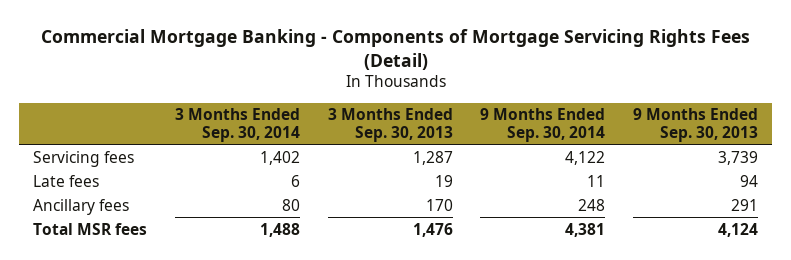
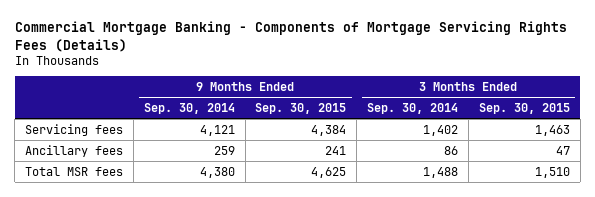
- Commercial Mortgage Banking - Components of Mortgage Servicing Rights Fees (Detail)
+ Commercial Mortgage Banking - Components of Mortgage Servicing Rights Fees (Details)
- | 3 Months Ended Sep. 30, 2014 | 3 Months Ended Sep. 30, 2013 | 9 Months Ended Sep. 30, 2014 | 9 Months Ended Sep. 30, 2013
+ | 9 Months Ended Sep. 30, 2014 | 9 Months Ended Sep. 30, 2015 | 3 Months Ended Sep. 30, 2014 | 3 Months Ended Sep. 30, 2015
- Servicing fees | 1,402 | 1,287 | 4,122 | 3,739
- Late fees | 6 | 19 | 11 | 94
- Ancillary fees | 80 | 170 | 248 | 291
- Total MSR fees | 1,488 | 1,476 | 4,381 | 4,124
+ Servicing fees | 4,121 | 4,384 | 1,402 | 1,463
+ Ancillary fees | 259 | 241 | 86 | 47
+ Total MSR fees | 4,380 | 4,625 | 1,488 | 1,510

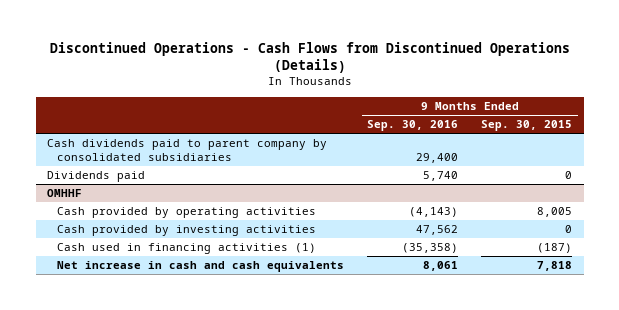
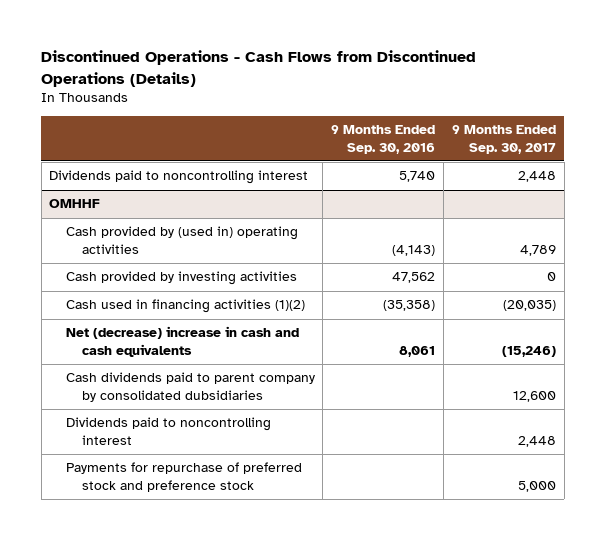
- | 9 Months Ended Sep. 30, 2016 | 9 Months Ended Sep. 30, 2015
+ | 9 Months Ended Sep. 30, 2016 | 9 Months Ended Sep. 30, 2017
- Cash dividends paid to parent company by consolidated subsidiaries | 29,400 |
- Dividends paid | 5,740 | 0
+ Dividends paid to noncontrolling interest | 5,740 | 2,448
@ OMHHF
- Cash provided by operating activities | (4,143) | 8,005
+ Cash provided by (used in) operating activities | (4,143) | 4,789
- Cash used in financing activities (1) | (35,358) | (187)
- Net increase in cash and cash equivalents | 8,061 | 7,818
+ Cash used in financing activities (1)(2) | (35,358) | (20,035)
+ Net (decrease) increase in cash and cash equivalents | 8,061 | (15,246)
+ Cash dividends paid to parent company by consolidated dubsidiaries | | 12,600
+ Dividends paid to noncontrolling interest | | 2,448
+ Payments for repurchase of preferred stock and preference stock | | 5,000

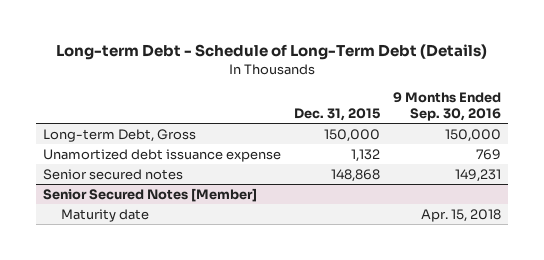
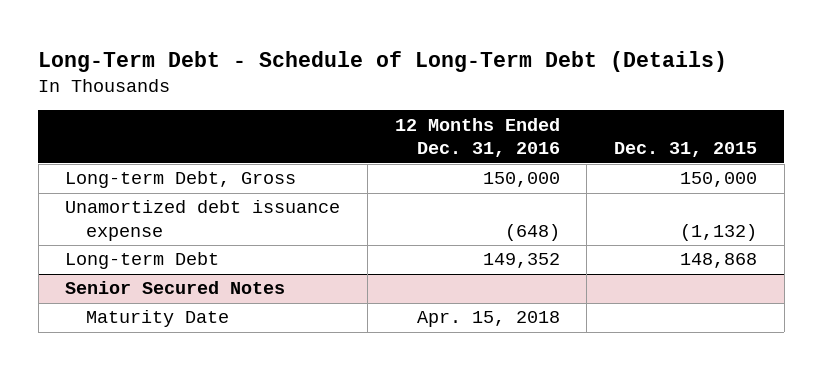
- Long-term Debt - Schedule of Long-Term Debt (Details)
+ Long-Term Debt - Schedule of Long-Term Debt (Details)
- | Dec. 31, 2015 | 9 Months Ended Sep. 30, 2016
+ | 12 Months Ended Dec. 31, 2016 | Dec. 31, 2015
- Unamortized debt issuance expense | 1,132 | 769
- Senior secured notes | 148,868 | 149,231
- Senior Secured Notes [Member]
- Maturity date | | Apr. 15, 2018
+ Unamortized debt issuance expense | (648) | (1,132)
+ Long-term Debt | 149,352 | 148,868
+ Senior Secured Notes
+ Maturity Date | Apr. 15, 2018 |

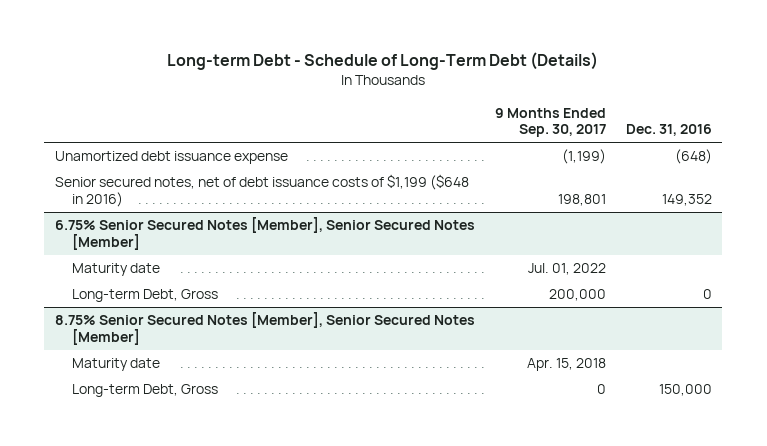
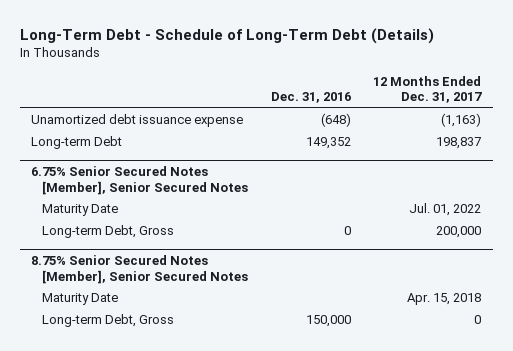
- Long-term Debt - Schedule of Long-Term Debt (Details)
+ Long-Term Debt - Schedule of Long-Term Debt (Details)
- | 9 Months Ended Sep. 30, 2017 | Dec. 31, 2016
+ | Dec. 31, 2016 | 12 Months Ended Dec. 31, 2017
- Senior secured notes, net of debt issuance costs of $1,199 ($648 in 2016) | 198,801 | 149,352
- 6.75% Senior Secured Notes [Member], Senior Secured Notes [Member]
- Maturity date | Jul. 01, 2022 |
+ Long-term Debt | 149,352 | 198,837
+ 6.75% Senior Secured Notes [Member], Senior Secured Notes
+ Maturity Date | | Jul. 01, 2022
- 8.75% Senior Secured Notes [Member], Senior Secured Notes [Member]
- Maturity date | Apr. 15, 2018 |
+ 8.75% Senior Secured Notes [Member], Senior Secured Notes
+ Maturity Date | | Apr. 15, 2018

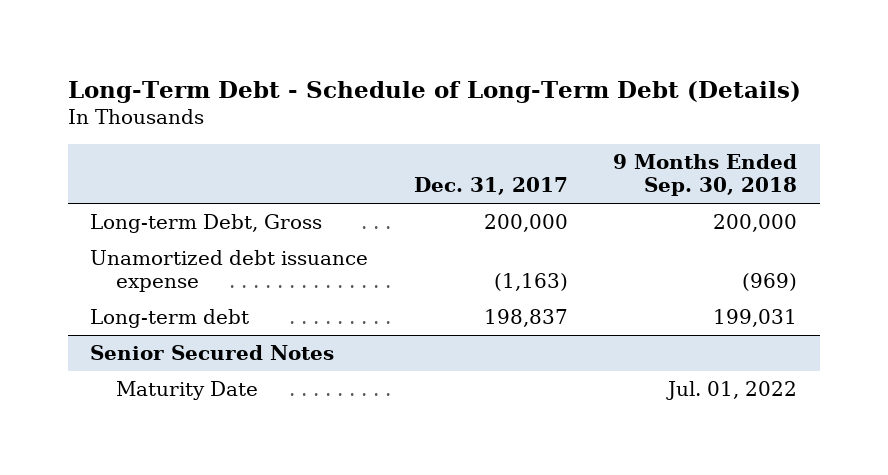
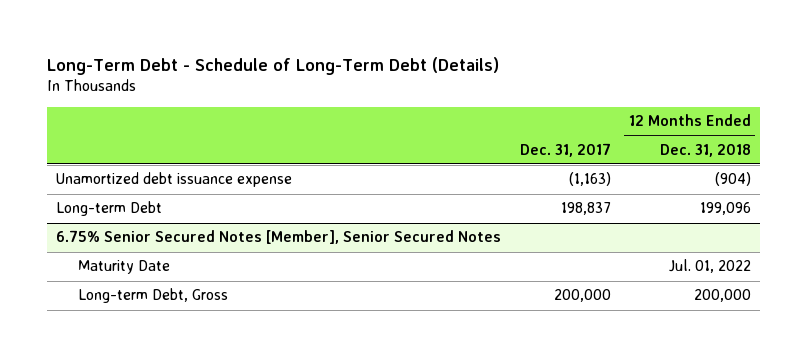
- | Dec. 31, 2017 | 9 Months Ended Sep. 30, 2018
+ | Dec. 31, 2017 | 12 Months Ended Dec. 31, 2018
- Long-term Debt, Gross | 200,000 | 200,000
- Long-term debt | 198,837 | 199,031
- Senior Secured Notes
+ Long-term Debt | 198,837 | 199,096
+ 6.75% Senior Secured Notes [Member], Senior Secured Notes
+ Long-term Debt, Gross | 200,000 | 200,000

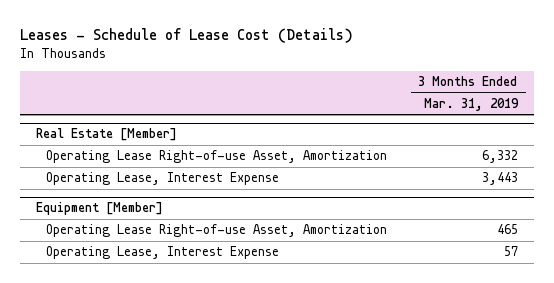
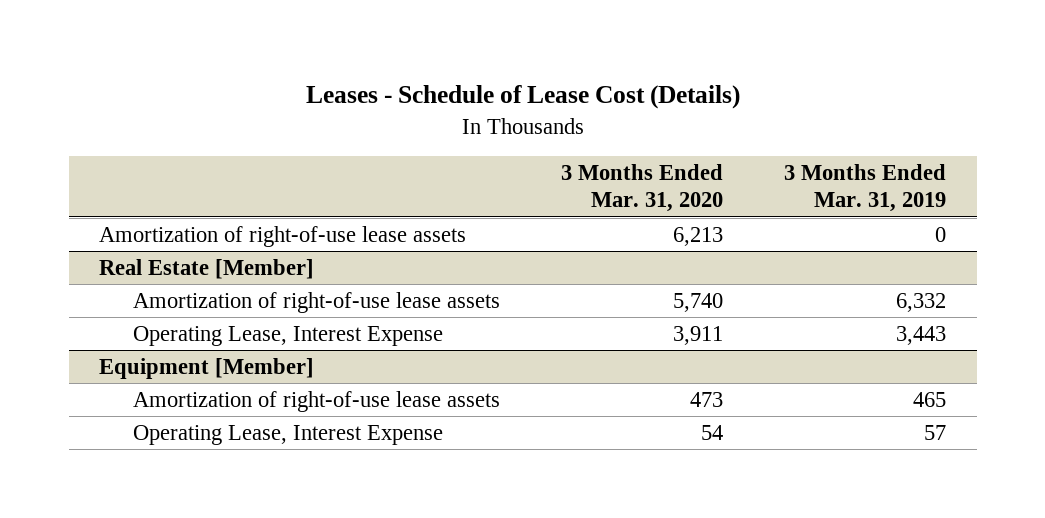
- | 3 Months Ended Mar. 31, 2019
+ | 3 Months Ended Mar. 31, 2020 | 3 Months Ended Mar. 31, 2019
+ Amortization of right-of-use lease assets | 6,213 | 0
@ Real Estate [Member]
- Operating Lease Right-of-use Asset, Amortization | 6,332
+ Amortization of right-of-use lease assets | 5,740 | 6,332
@ Equipment [Member]
- Operating Lease Right-of-use Asset, Amortization | 465
+ Amortization of right-of-use lease assets | 473 | 465

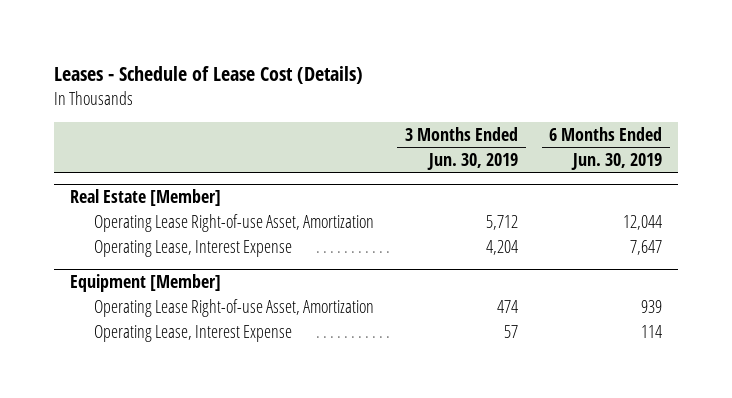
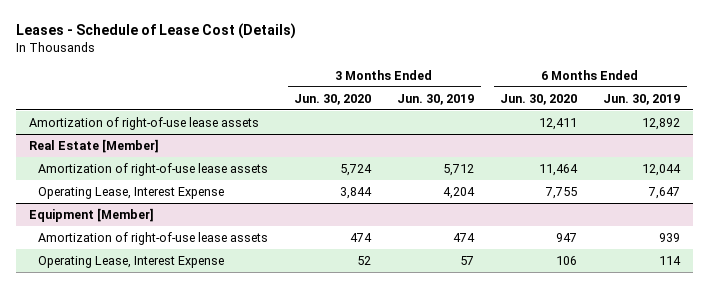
- | 3 Months Ended Jun. 30, 2019 | 6 Months Ended Jun. 30, 2019
+ | 3 Months Ended Jun. 30, 2020 | 3 Months Ended Jun. 30, 2019 | 6 Months Ended Jun. 30, 2020 | 6 Months Ended Jun. 30, 2019
+ Amortization of right-of-use lease assets | | | 12,411 | 12,892
@ Real Estate [Member]
- Operating Lease Right-of-use Asset, Amortization | 5,712 | 12,044
+ Amortization of right-of-use lease assets | 5,724 | 5,712 | 11,464 | 12,044
@ Equipment [Member]
- Operating Lease Right-of-use Asset, Amortization | 474 | 939
+ Amortization of right-of-use lease assets | 474 | 474 | 947 | 939

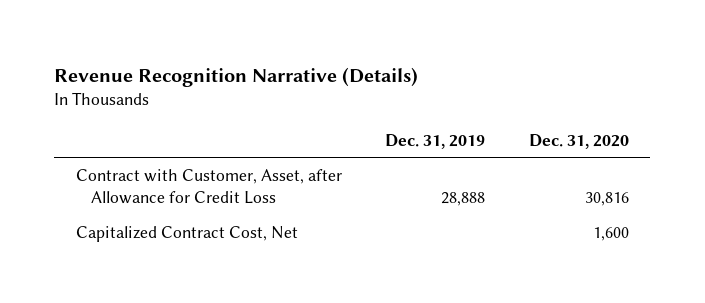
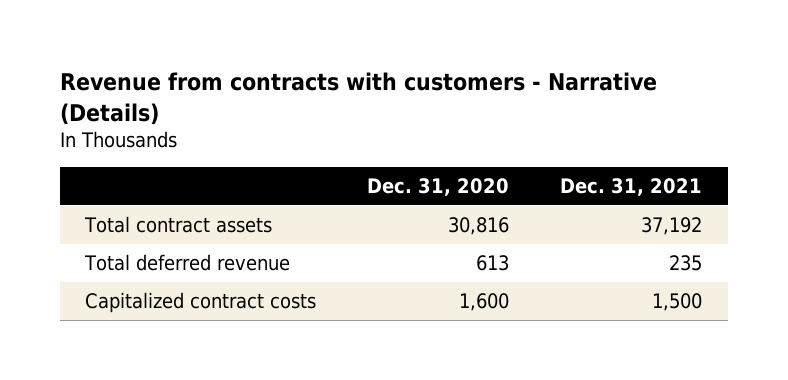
- Revenue Recognition Narrative (Details)
+ Revenue from contracts with customers - Narrative (Details)
- | Dec. 31, 2019 | Dec. 31, 2020
+ | Dec. 31, 2020 | Dec. 31, 2021
- Contract with Customer, Asset, after Allowance for Credit Loss | 28,888 | 30,816
- Capitalized Contract Cost, Net | | 1,600
+ Total contract assets | 30,816 | 37,192
+ Total deferred revenue | 613 | 235
+ Capitalized contract costs | 1,600 | 1,500

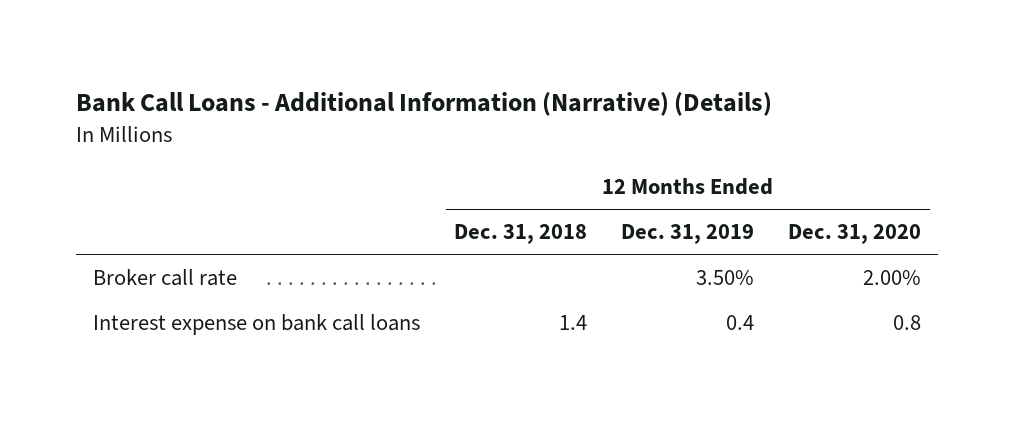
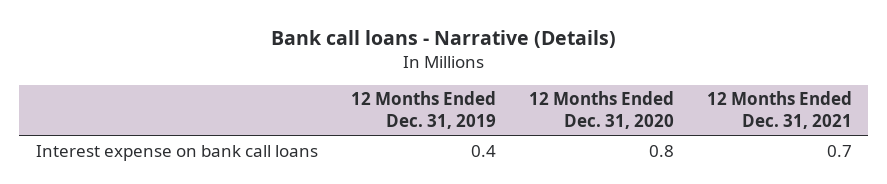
- Bank Call Loans - Additional Information (Narrative) (Details)
+ Bank call loans - Narrative (Details)
- | 12 Months Ended Dec. 31, 2018 | 12 Months Ended Dec. 31, 2019 | 12 Months Ended Dec. 31, 2020
+ | 12 Months Ended Dec. 31, 2019 | 12 Months Ended Dec. 31, 2020 | 12 Months Ended Dec. 31, 2021
- Broker call rate | | 3.50% | 2.00%

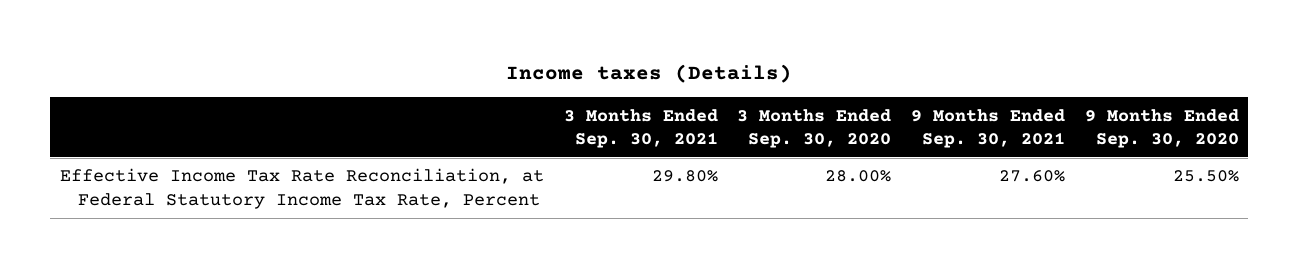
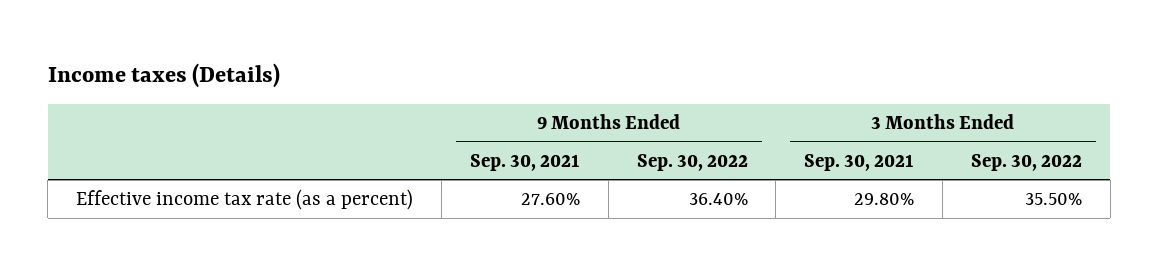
- | 3 Months Ended Sep. 30, 2021 | 3 Months Ended Sep. 30, 2020 | 9 Months Ended Sep. 30, 2021 | 9 Months Ended Sep. 30, 2020
+ | 9 Months Ended Sep. 30, 2021 | 9 Months Ended Sep. 30, 2022 | 3 Months Ended Sep. 30, 2021 | 3 Months Ended Sep. 30, 2022
- Effective Income Tax Rate Reconciliation, at Federal Statutory Income Tax Rate, Percent | 29.80% | 28.00% | 27.60% | 25.50%
+ Effective income tax rate (as a percent) | 27.60% | 36.40% | 29.80% | 35.50%

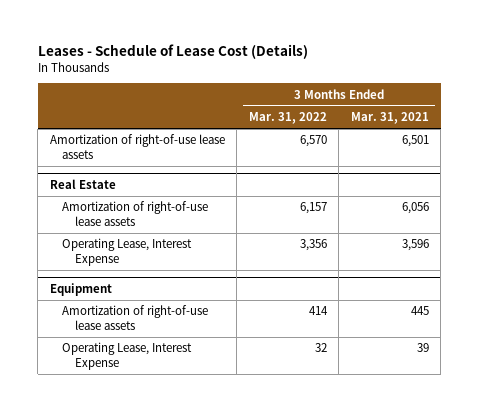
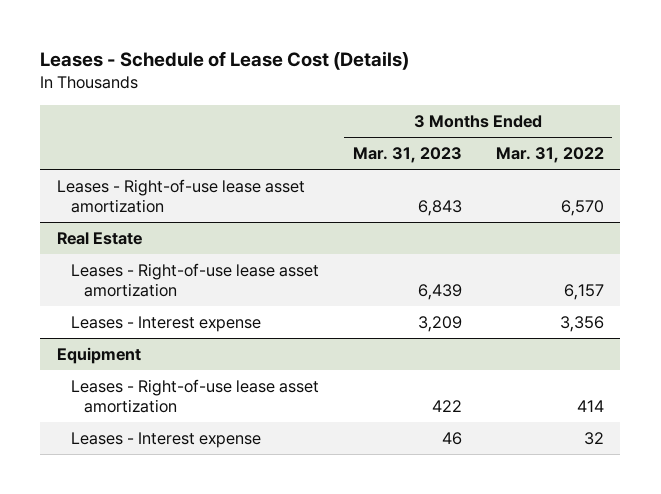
- | 3 Months Ended Mar. 31, 2022 | 3 Months Ended Mar. 31, 2021
+ | 3 Months Ended Mar. 31, 2023 | 3 Months Ended Mar. 31, 2022
- Amortization of right-of-use lease assets | 6,570 | 6,501
+ Leases - Right-of-use lease asset amortization | 6,843 | 6,570
@ Real Estate
- Amortization of right-of-use lease assets | 6,157 | 6,056
- Operating Lease, Interest Expense | 3,356 | 3,596
+ Leases - Right-of-use lease asset amortization | 6,439 | 6,157
+ Leases - Interest expense | 3,209 | 3,356
@ Equipment
- Amortization of right-of-use lease assets | 414 | 445
- Operating Lease, Interest Expense | 32 | 39
+ Leases - Right-of-use lease asset amortization | 422 | 414
+ Leases - Interest expense | 46 | 32

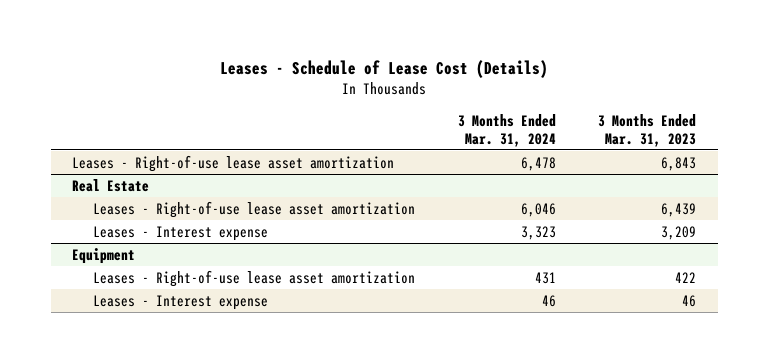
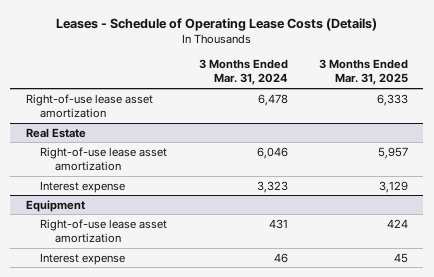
- Leases - Schedule of Lease Cost (Details)
+ Leases - Schedule of Operating Lease Costs (Details)
- | 3 Months Ended Mar. 31, 2024 | 3 Months Ended Mar. 31, 2023
+ | 3 Months Ended Mar. 31, 2024 | 3 Months Ended Mar. 31, 2025
- Leases - Right-of-use lease asset amortization | 6,478 | 6,843
+ Right-of-use lease asset amortization | 6,478 | 6,333
@ Real Estate
- Leases - Right-of-use lease asset amortization | 6,046 | 6,439
- Leases - Interest expense | 3,323 | 3,209
+ Right-of-use lease asset amortization | 6,046 | 5,957
+ Interest expense | 3,323 | 3,129
@ Equipment
- Leases - Right-of-use lease asset amortization | 431 | 422
- Leases - Interest expense | 46 | 46
+ Right-of-use lease asset amortization | 431 | 424
+ Interest expense | 46 | 45

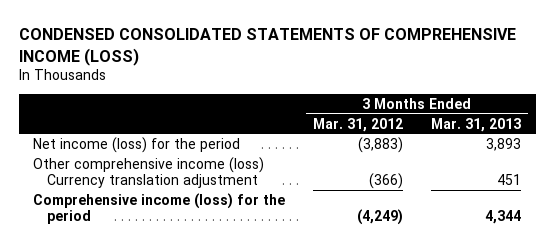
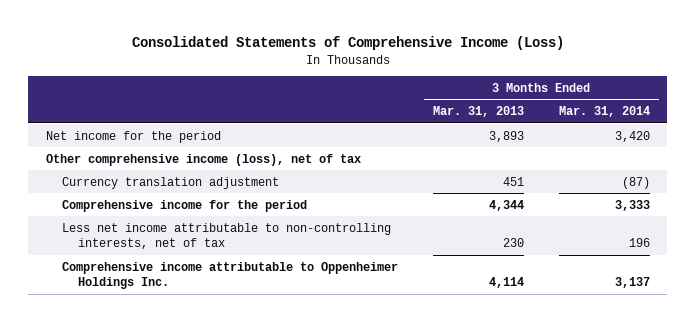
- CONDENSED CONSOLIDATED STATEMENTS OF COMPREHENSIVE INCOME (LOSS)
+ Consolidated Statements of Comprehensive Income (Loss)
- | 3 Months Ended Mar. 31, 2012 | 3 Months Ended Mar. 31, 2013
+ | 3 Months Ended Mar. 31, 2013 | 3 Months Ended Mar. 31, 2014
- Net income (loss) for the period | (3,883) | 3,893
- Other comprehensive income (loss) Currency translation adjustment | (366) | 451
- Comprehensive income (loss) for the period | (4,249) | 4,344
+ Net income for the period | 3,893 | 3,420
+ Other comprehensive income (loss), net of tax
+ Currency translation adjustment | 451 | (87)
+ Comprehensive income for the period | 4,344 | 3,333
+ Less net income attributable to non-controlling interests, net of tax | 230 | 196
+ Comprehensive income attributable to Oppenheimer Holdings Inc. | 4,114 | 3,137

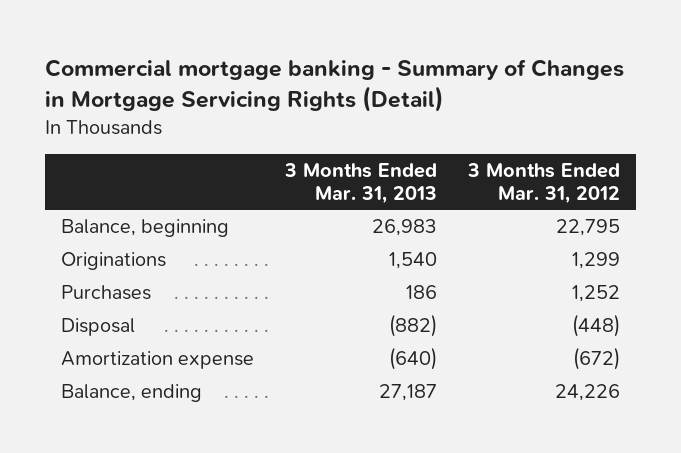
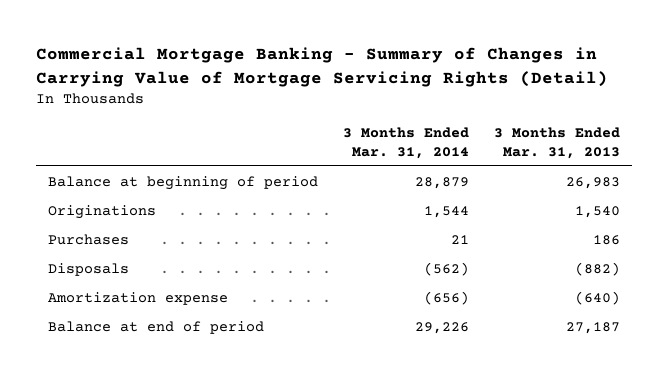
- Commercial mortgage banking - Summary of Changes in Mortgage Servicing Rights (Detail)
+ Commercial Mortgage Banking - Summary of Changes in Carrying Value of Mortgage Servicing Rights (Detail)
- | 3 Months Ended Mar. 31, 2013 | 3 Months Ended Mar. 31, 2012
+ | 3 Months Ended Mar. 31, 2014 | 3 Months Ended Mar. 31, 2013
- Balance, beginning | 26,983 | 22,795
+ Balance at beginning of period | 28,879 | 26,983
- Disposal | (882) | (448)
+ Disposals | (562) | (882)
- Balance, ending | 27,187 | 24,226
+ Balance at end of period | 29,226 | 27,187

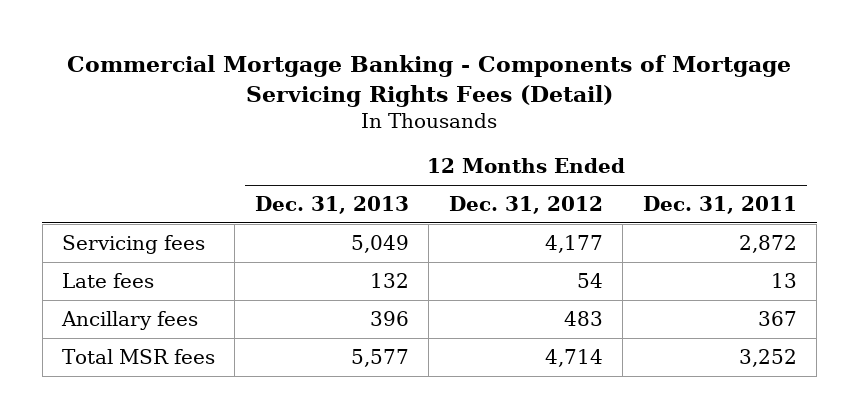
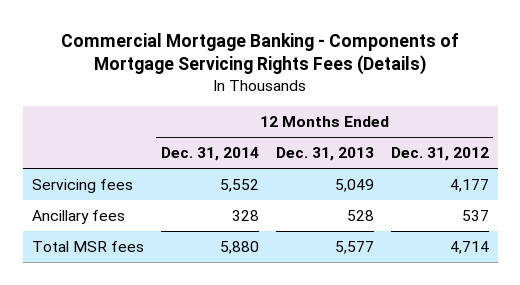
- Commercial Mortgage Banking - Components of Mortgage Servicing Rights Fees (Detail)
+ Commercial Mortgage Banking - Components of Mortgage Servicing Rights Fees (Details)
- | 12 Months Ended Dec. 31, 2013 | 12 Months Ended Dec. 31, 2012 | 12 Months Ended Dec. 31, 2011
+ | 12 Months Ended Dec. 31, 2014 | 12 Months Ended Dec. 31, 2013 | 12 Months Ended Dec. 31, 2012
- Late fees | 132 | 54 | 13
- Ancillary fees | 396 | 483 | 367
+ Ancillary fees | 328 | 528 | 537

